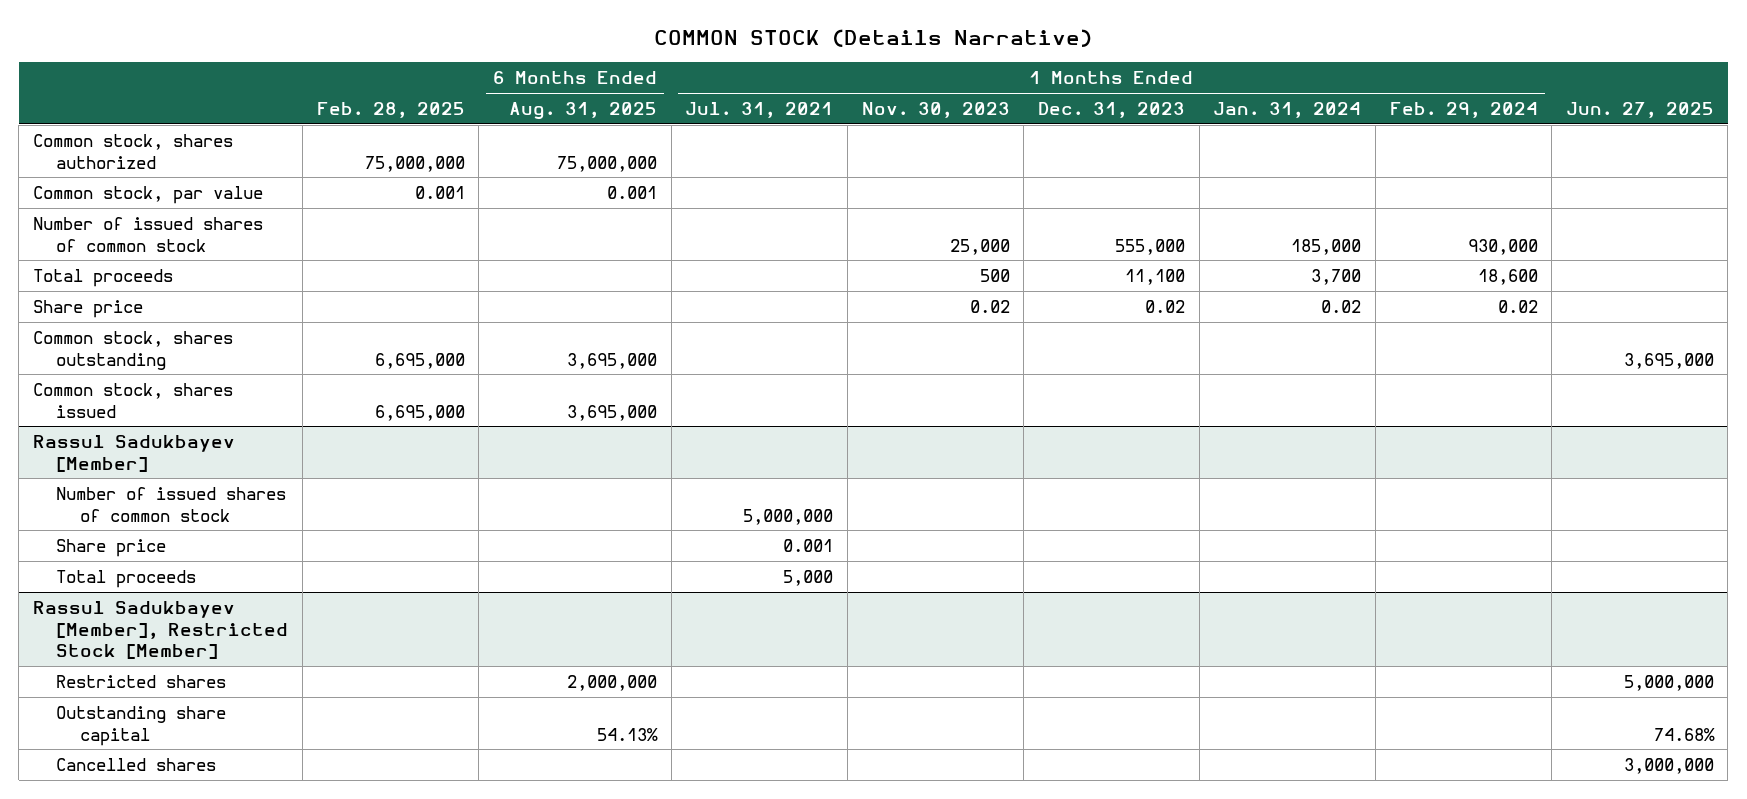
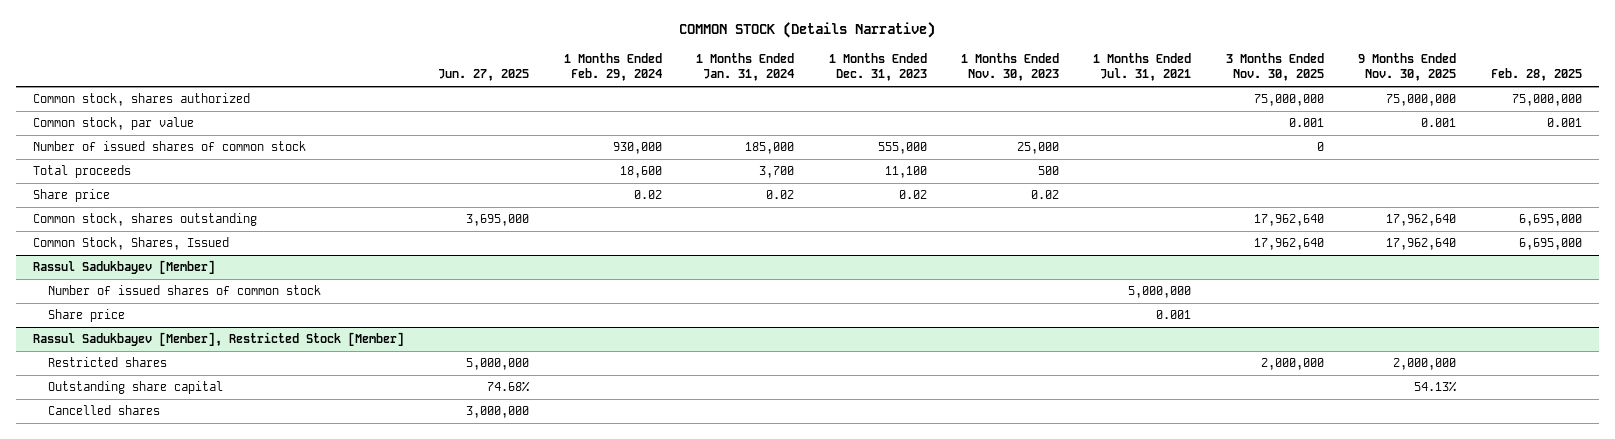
- | Feb. 28, 2025 | 6 Months Ended Aug. 31, 2025 | 1 Months Ended Jul. 31, 2021 | 1 Months Ended Nov. 30, 2023 | 1 Months Ended Dec. 31, 2023 | 1 Months Ended Jan. 31, 2024 | 1 Months Ended Feb. 29, 2024 | Jun. 27, 2025
+ | Jun. 27, 2025 | 1 Months Ended Feb. 29, 2024 | 1 Months Ended Jan. 31, 2024 | 1 Months Ended Dec. 31, 2023 | 1 Months Ended Nov. 30, 2023 | 1 Months Ended Jul. 31, 2021 | 3 Months Ended Nov. 30, 2025 | 9 Months Ended Nov. 30, 2025 | Feb. 28, 2025
- Common stock, shares issued | 6,695,000 | 3,695,000 | | | | | |
+ Common Stock, Shares, Issued | | | | | | | 17,962,640 | 17,962,640 | 6,695,000
@ Rassul Sadukbayev [Member]
- Total proceeds | | | 5,000 | | | | |

